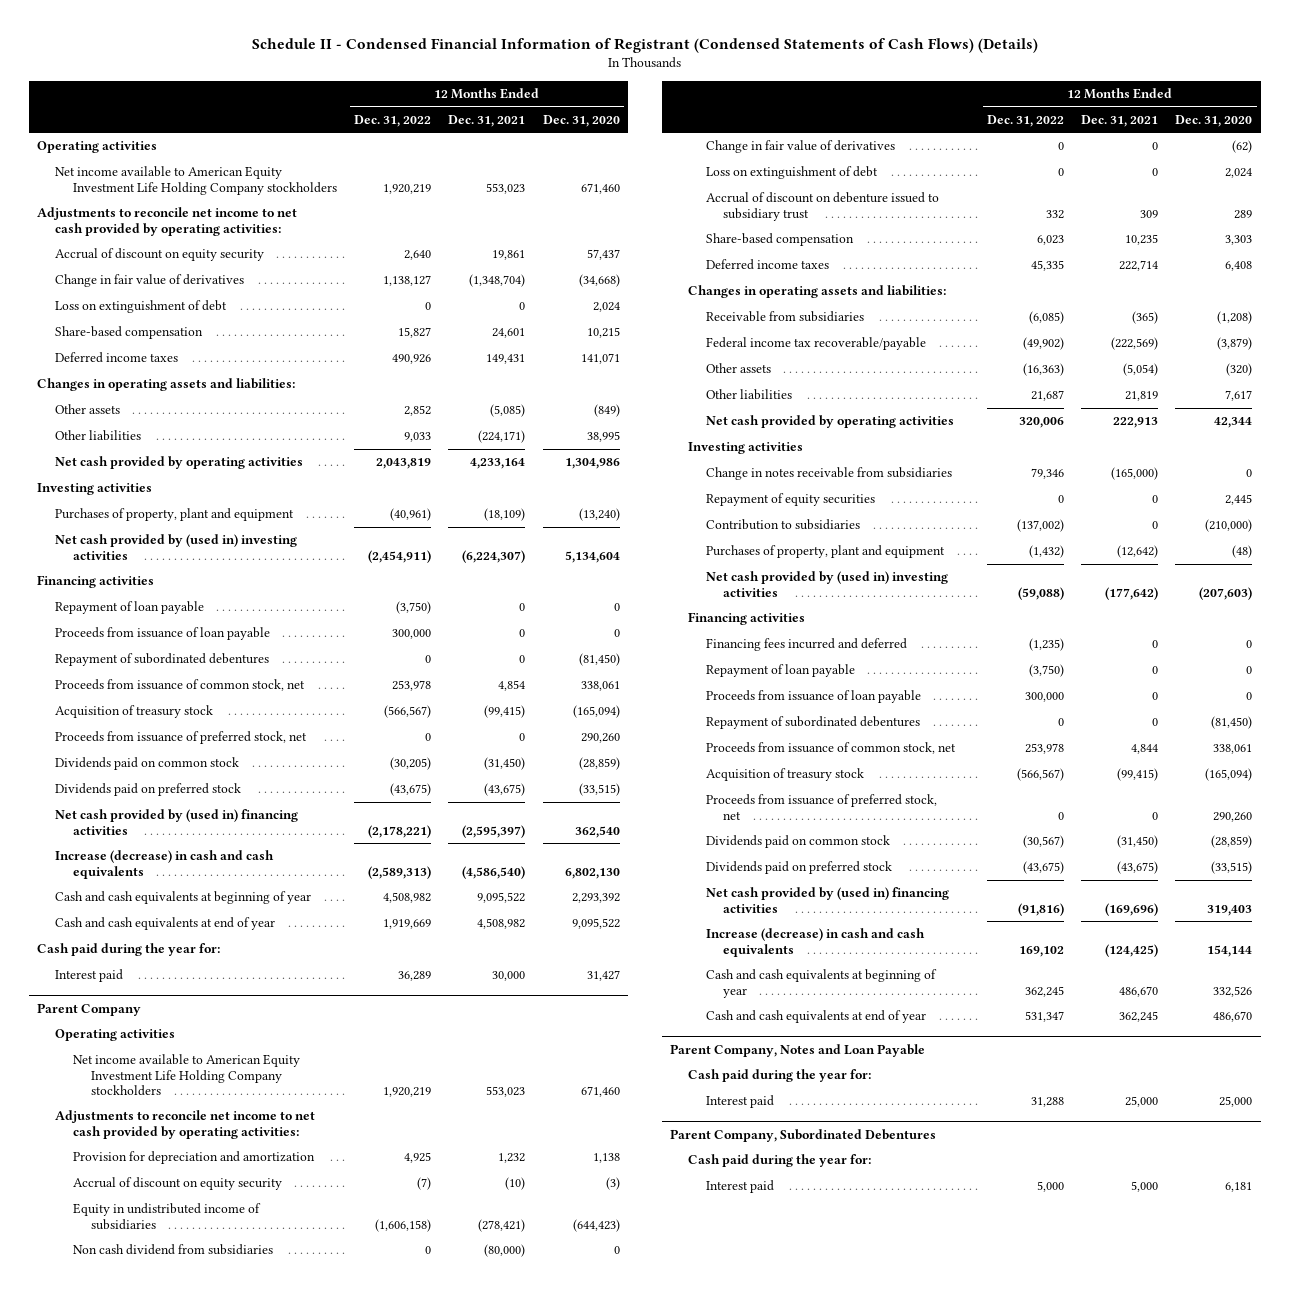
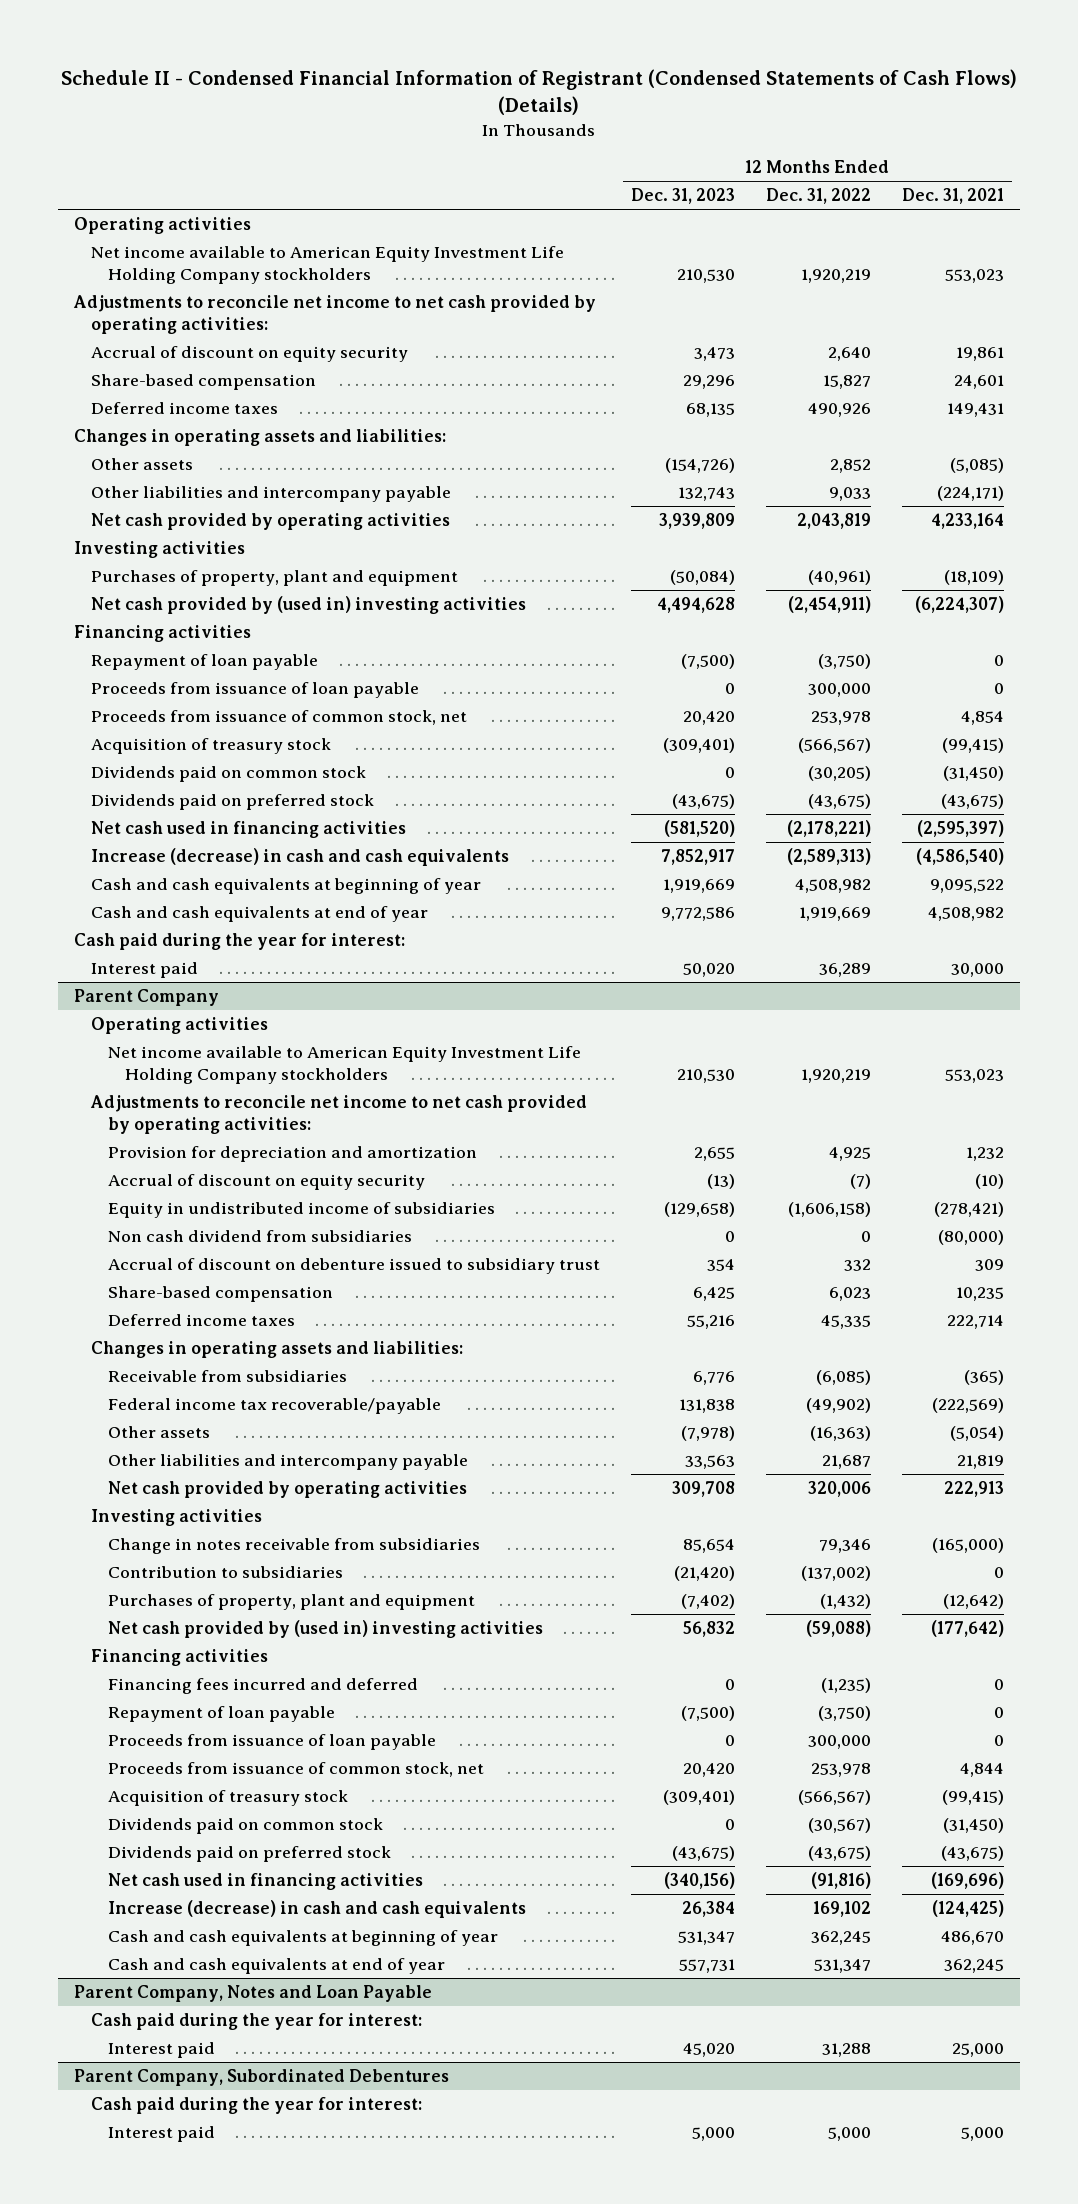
- | 12 Months Ended Dec. 31, 2022 | 12 Months Ended Dec. 31, 2021 | 12 Months Ended Dec. 31, 2020
+ | 12 Months Ended Dec. 31, 2023 | 12 Months Ended Dec. 31, 2022 | 12 Months Ended Dec. 31, 2021
- Change in fair value of derivatives | 1,138,127 | (1,348,704) | (34,668)
- Loss on extinguishment of debt | 0 | 0 | 2,024
- Other liabilities | 9,033 | (224,171) | 38,995
+ Other liabilities and intercompany payable | 132,743 | 9,033 | (224,171)
- Repayment of subordinated debentures | 0 | 0 | (81,450)
- Proceeds from issuance of preferred stock, net | 0 | 0 | 290,260
- Net cash provided by (used in) financing activities | (2,178,221) | (2,595,397) | 362,540
+ Net cash used in financing activities | (581,520) | (2,178,221) | (2,595,397)
- Cash paid during the year for:
+ Cash paid during the year for interest:
@ Parent Company
- Change in fair value of derivatives | 0 | 0 | (62)
- Loss on extinguishment of debt | 0 | 0 | 2,024
- Other liabilities | 21,687 | 21,819 | 7,617
+ Other liabilities and intercompany payable | 33,563 | 21,687 | 21,819
- Repayment of equity securities | 0 | 0 | 2,445
- Repayment of subordinated debentures | 0 | 0 | (81,450)
- Proceeds from issuance of preferred stock, net | 0 | 0 | 290,260
- Net cash provided by (used in) financing activities | (91,816) | (169,696) | 319,403
+ Net cash used in financing activities | (340,156) | (91,816) | (169,696)
@ Parent Company, Notes and Loan Payable
- Cash paid during the year for:
+ Cash paid during the year for interest:
@ Parent Company, Subordinated Debentures
- Cash paid during the year for:
+ Cash paid during the year for interest:

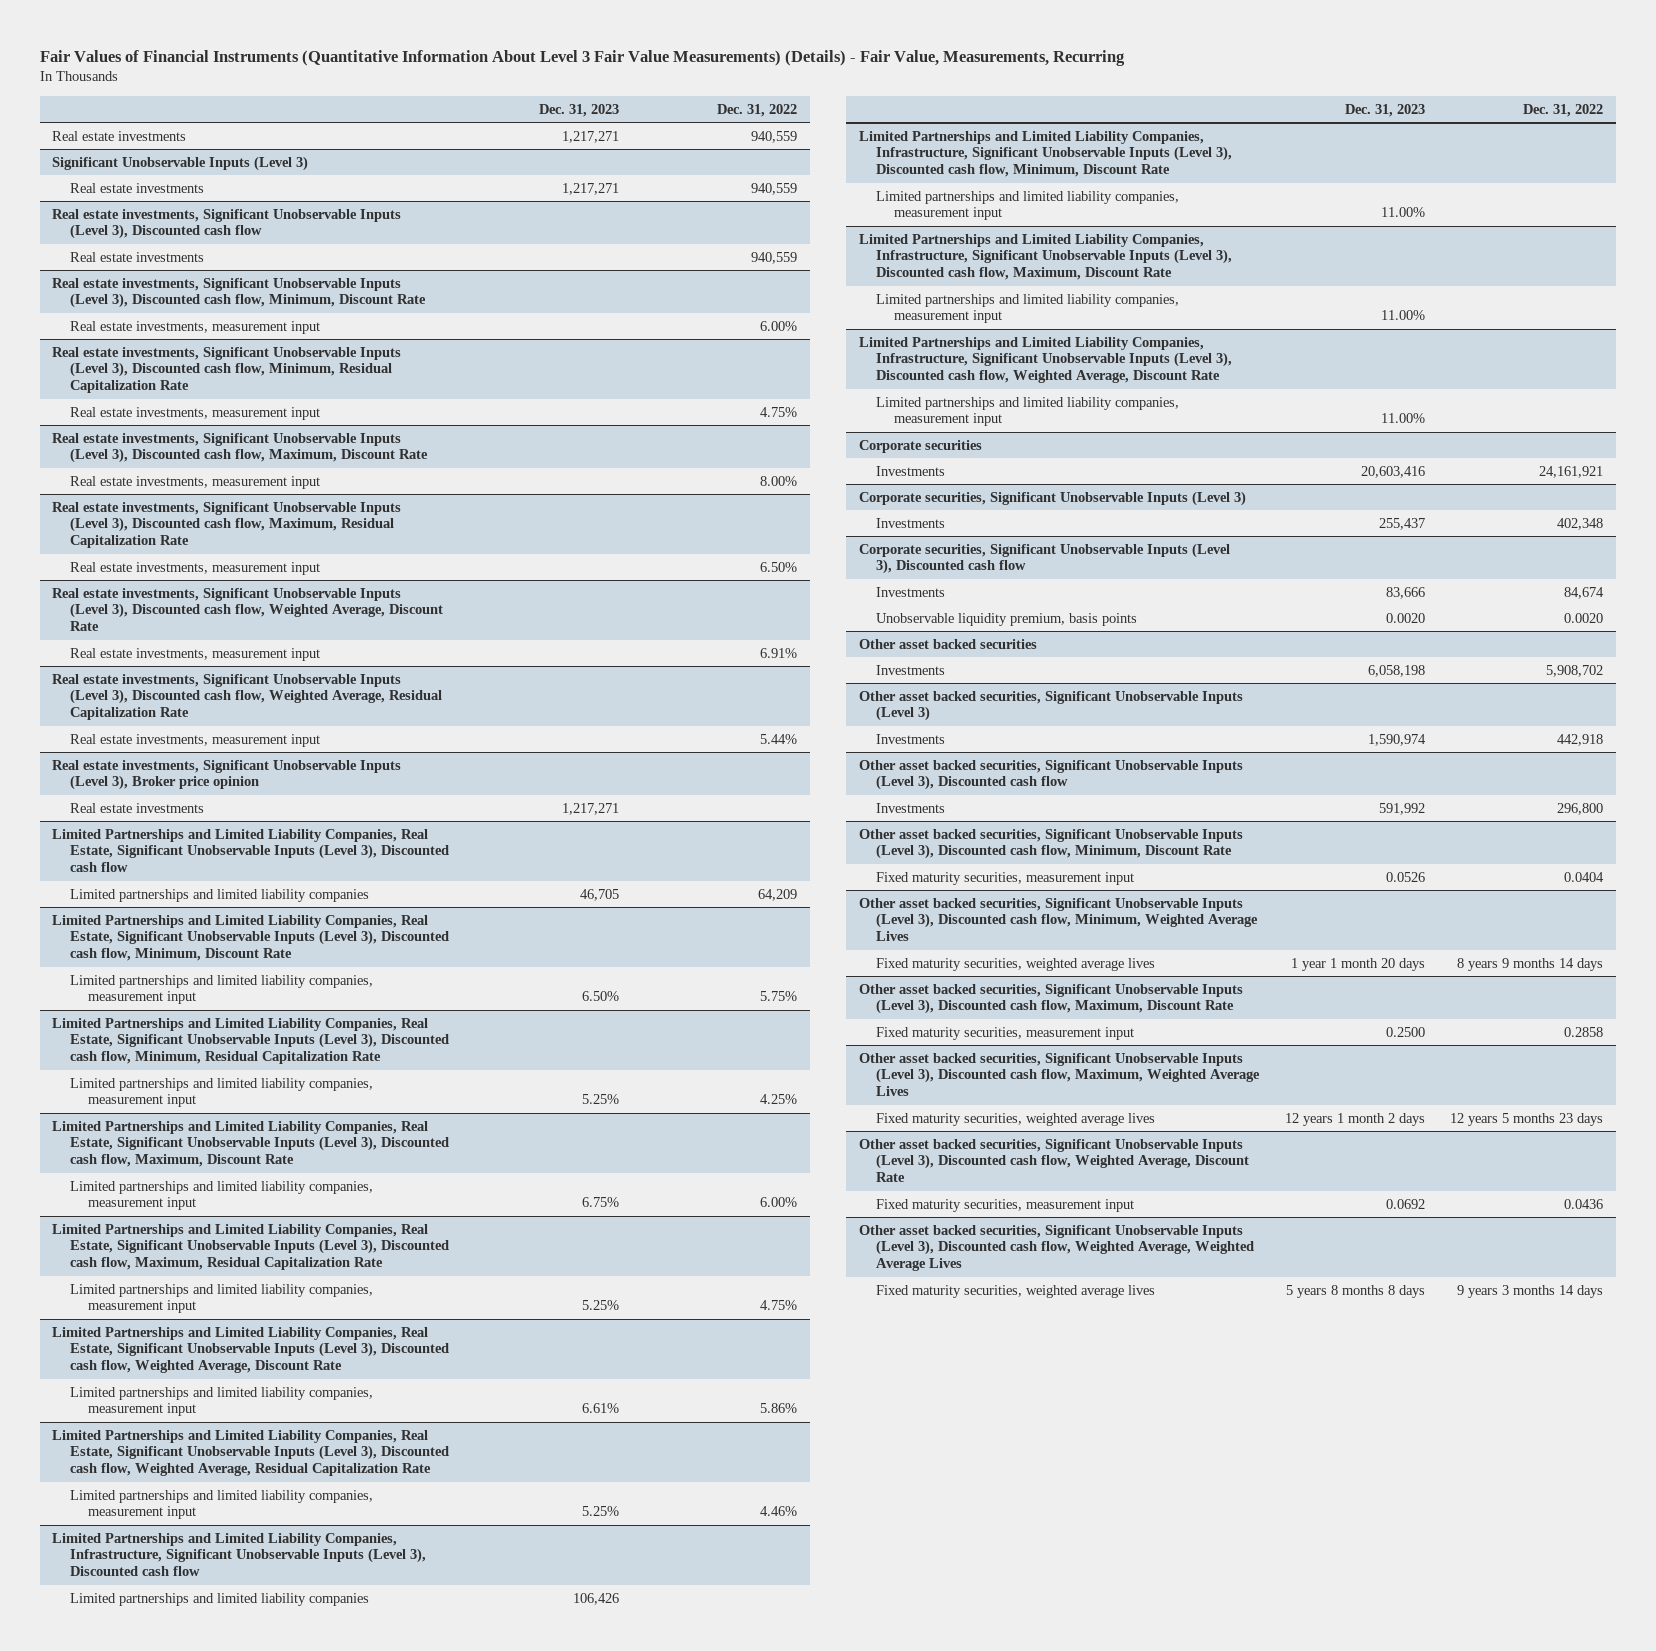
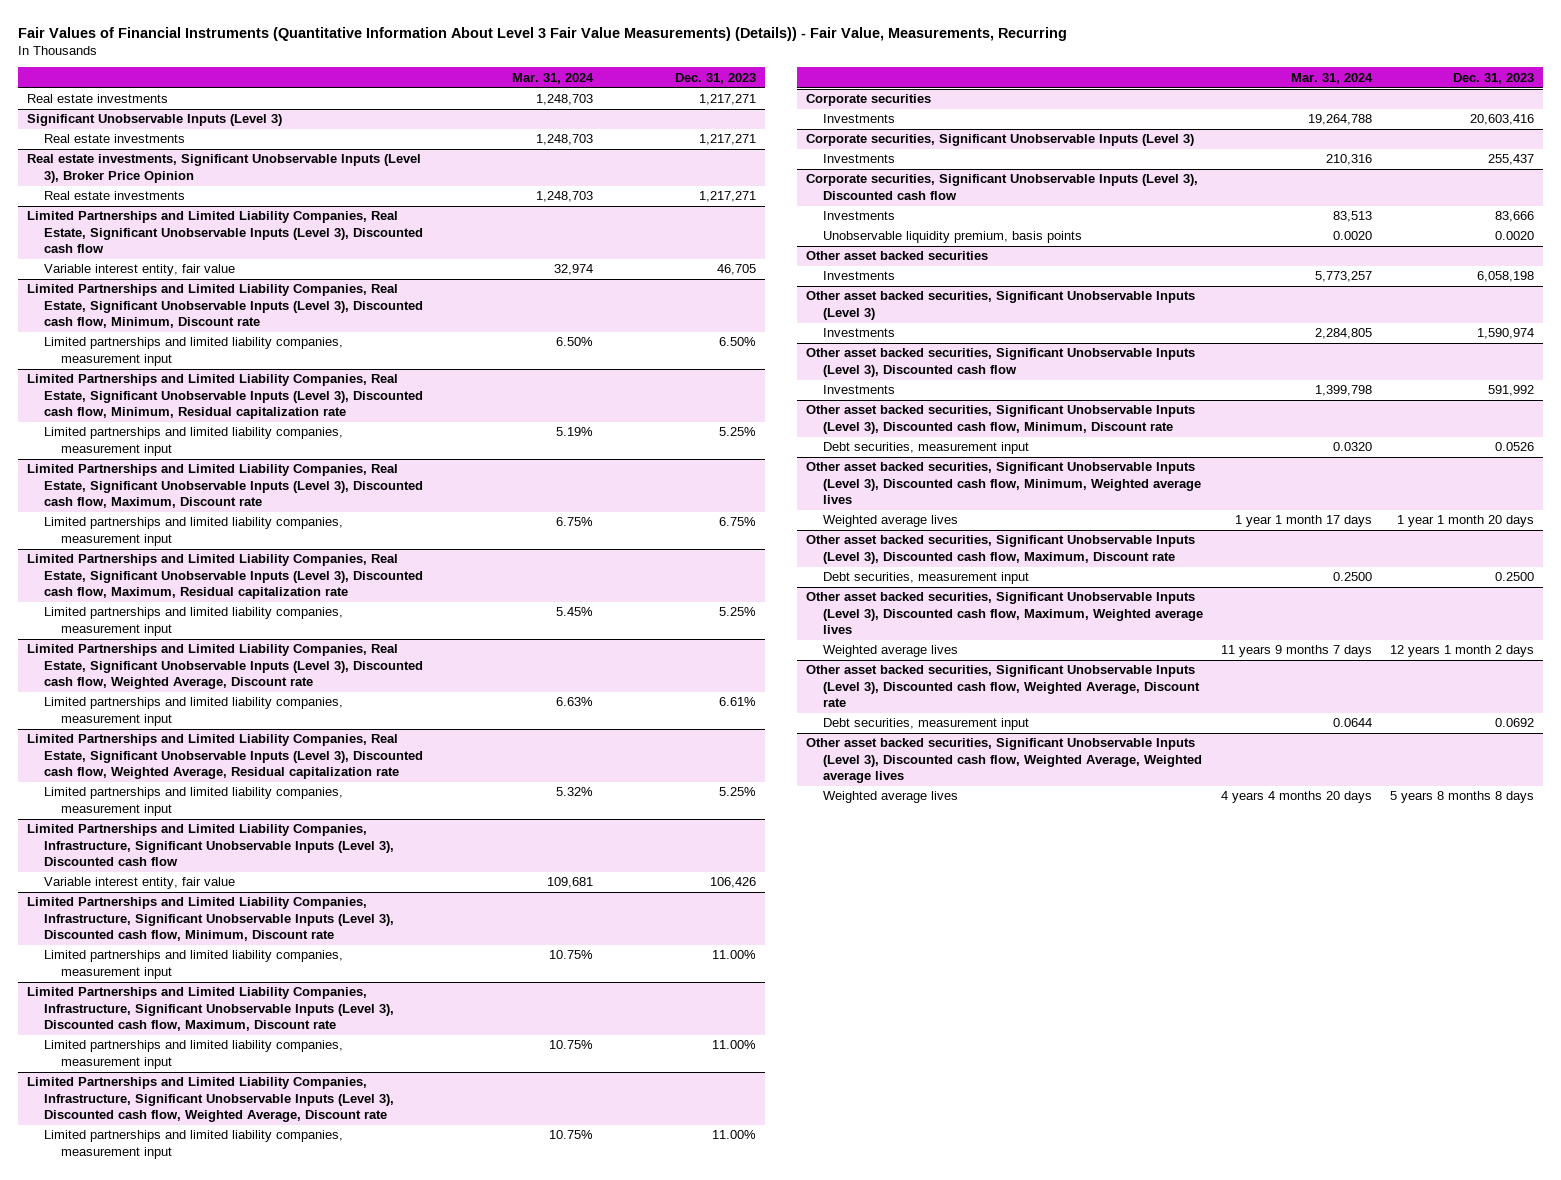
- Fair Values of Financial Instruments (Quantitative Information About Level 3 Fair Value Measurements) (Details) - Fair Value, Measurements, Recurring
+ Fair Values of Financial Instruments (Quantitative Information About Level 3 Fair Value Measurements) (Details)) - Fair Value, Measurements, Recurring
- | Dec. 31, 2023 | Dec. 31, 2022
+ | Mar. 31, 2024 | Dec. 31, 2023
- Real estate investments, Significant Unobservable Inputs (Level 3), Discounted cash flow
- Real estate investments | | 940,559
- Real estate investments, Significant Unobservable Inputs (Level 3), Discounted cash flow, Minimum, Discount Rate
- Real estate investments, measurement input | | 6.00%
- Real estate investments, Significant Unobservable Inputs (Level 3), Discounted cash flow, Minimum, Residual Capitalization Rate
- Real estate investments, measurement input | | 4.75%
- Real estate investments, Significant Unobservable Inputs (Level 3), Discounted cash flow, Maximum, Discount Rate
- Real estate investments, measurement input | | 8.00%
- Real estate investments, Significant Unobservable Inputs (Level 3), Discounted cash flow, Maximum, Residual Capitalization Rate
- Real estate investments, measurement input | | 6.50%
- Real estate investments, Significant Unobservable Inputs (Level 3), Discounted cash flow, Weighted Average, Discount Rate
- Real estate investments, measurement input | | 6.91%
- Real estate investments, Significant Unobservable Inputs (Level 3), Discounted cash flow, Weighted Average, Residual Capitalization Rate
- Real estate investments, measurement input | | 5.44%
- Real estate investments, Significant Unobservable Inputs (Level 3), Broker price opinion
+ Real estate investments, Significant Unobservable Inputs (Level 3), Broker Price Opinion
@ Limited Partnerships and Limited Liability Companies, Real Estate, Significant Unobservable Inputs (Level 3), Discounted cash flow
- Limited partnerships and limited liability companies | 46,705 | 64,209
- Limited Partnerships and Limited Liability Companies, Real Estate, Significant Unobservable Inputs (Level 3), Discounted cash flow, Minimum, Discount Rate
@ Limited Partnerships and Limited Liability Companies, Real Estate, Significant Unobservable Inputs (Level 3), Discounted cash flow
+ Variable interest entity, fair value | 32,974 | 46,705
+ Limited Partnerships and Limited Liability Companies, Real Estate, Significant Unobservable Inputs (Level 3), Discounted cash flow, Minimum, Discount rate
- Limited Partnerships and Limited Liability Companies, Real Estate, Significant Unobservable Inputs (Level 3), Discounted cash flow, Minimum, Residual Capitalization Rate
+ Limited Partnerships and Limited Liability Companies, Real Estate, Significant Unobservable Inputs (Level 3), Discounted cash flow, Minimum, Residual capitalization rate
- Limited Partnerships and Limited Liability Companies, Real Estate, Significant Unobservable Inputs (Level 3), Discounted cash flow, Maximum, Discount Rate
+ Limited Partnerships and Limited Liability Companies, Real Estate, Significant Unobservable Inputs (Level 3), Discounted cash flow, Maximum, Discount rate
- Limited Partnerships and Limited Liability Companies, Real Estate, Significant Unobservable Inputs (Level 3), Discounted cash flow, Maximum, Residual Capitalization Rate
+ Limited Partnerships and Limited Liability Companies, Real Estate, Significant Unobservable Inputs (Level 3), Discounted cash flow, Maximum, Residual capitalization rate
- Limited Partnerships and Limited Liability Companies, Real Estate, Significant Unobservable Inputs (Level 3), Discounted cash flow, Weighted Average, Discount Rate
+ Limited Partnerships and Limited Liability Companies, Real Estate, Significant Unobservable Inputs (Level 3), Discounted cash flow, Weighted Average, Discount rate
- Limited Partnerships and Limited Liability Companies, Real Estate, Significant Unobservable Inputs (Level 3), Discounted cash flow, Weighted Average, Residual Capitalization Rate
+ Limited Partnerships and Limited Liability Companies, Real Estate, Significant Unobservable Inputs (Level 3), Discounted cash flow, Weighted Average, Residual capitalization rate
@ Limited Partnerships and Limited Liability Companies, Infrastructure, Significant Unobservable Inputs (Level 3), Discounted cash flow
- Limited partnerships and limited liability companies | 106,426 |
- Limited Partnerships and Limited Liability Companies, Infrastructure, Significant Unobservable Inputs (Level 3), Discounted cash flow, Minimum, Discount Rate
@ Limited Partnerships and Limited Liability Companies, Infrastructure, Significant Unobservable Inputs (Level 3), Discounted cash flow
+ Variable interest entity, fair value | 109,681 | 106,426
+ Limited Partnerships and Limited Liability Companies, Infrastructure, Significant Unobservable Inputs (Level 3), Discounted cash flow, Minimum, Discount rate
- Limited Partnerships and Limited Liability Companies, Infrastructure, Significant Unobservable Inputs (Level 3), Discounted cash flow, Maximum, Discount Rate
+ Limited Partnerships and Limited Liability Companies, Infrastructure, Significant Unobservable Inputs (Level 3), Discounted cash flow, Maximum, Discount rate
- Limited Partnerships and Limited Liability Companies, Infrastructure, Significant Unobservable Inputs (Level 3), Discounted cash flow, Weighted Average, Discount Rate
+ Limited Partnerships and Limited Liability Companies, Infrastructure, Significant Unobservable Inputs (Level 3), Discounted cash flow, Weighted Average, Discount rate
- Other asset backed securities, Significant Unobservable Inputs (Level 3), Discounted cash flow, Minimum, Discount Rate
- Fixed maturity securities, measurement input | 0.0526 | 0.0404
- Other asset backed securities, Significant Unobservable Inputs (Level 3), Discounted cash flow, Minimum, Weighted Average Lives
- Fixed maturity securities, weighted average lives | 1 year 1 month 20 days | 8 years 9 months 14 days
- Other asset backed securities, Significant Unobservable Inputs (Level 3), Discounted cash flow, Maximum, Discount Rate
- Fixed maturity securities, measurement input | 0.2500 | 0.2858
- Other asset backed securities, Significant Unobservable Inputs (Level 3), Discounted cash flow, Maximum, Weighted Average Lives
- Fixed maturity securities, weighted average lives | 12 years 1 month 2 days | 12 years 5 months 23 days
- Other asset backed securities, Significant Unobservable Inputs (Level 3), Discounted cash flow, Weighted Average, Discount Rate
- Fixed maturity securities, measurement input | 0.0692 | 0.0436
- Other asset backed securities, Significant Unobservable Inputs (Level 3), Discounted cash flow, Weighted Average, Weighted Average Lives
- Fixed maturity securities, weighted average lives | 5 years 8 months 8 days | 9 years 3 months 14 days
+ Other asset backed securities, Significant Unobservable Inputs (Level 3), Discounted cash flow, Minimum, Discount rate
+ Debt securities, measurement input | 0.0320 | 0.0526
+ Other asset backed securities, Significant Unobservable Inputs (Level 3), Discounted cash flow, Minimum, Weighted average lives
+ Weighted average lives | 1 year 1 month 17 days | 1 year 1 month 20 days
+ Other asset backed securities, Significant Unobservable Inputs (Level 3), Discounted cash flow, Maximum, Discount rate
+ Debt securities, measurement input | 0.2500 | 0.2500
+ Other asset backed securities, Significant Unobservable Inputs (Level 3), Discounted cash flow, Maximum, Weighted average lives
+ Weighted average lives | 11 years 9 months 7 days | 12 years 1 month 2 days
+ Other asset backed securities, Significant Unobservable Inputs (Level 3), Discounted cash flow, Weighted Average, Discount rate
+ Debt securities, measurement input | 0.0644 | 0.0692
+ Other asset backed securities, Significant Unobservable Inputs (Level 3), Discounted cash flow, Weighted Average, Weighted average lives
+ Weighted average lives | 4 years 4 months 20 days | 5 years 8 months 8 days

